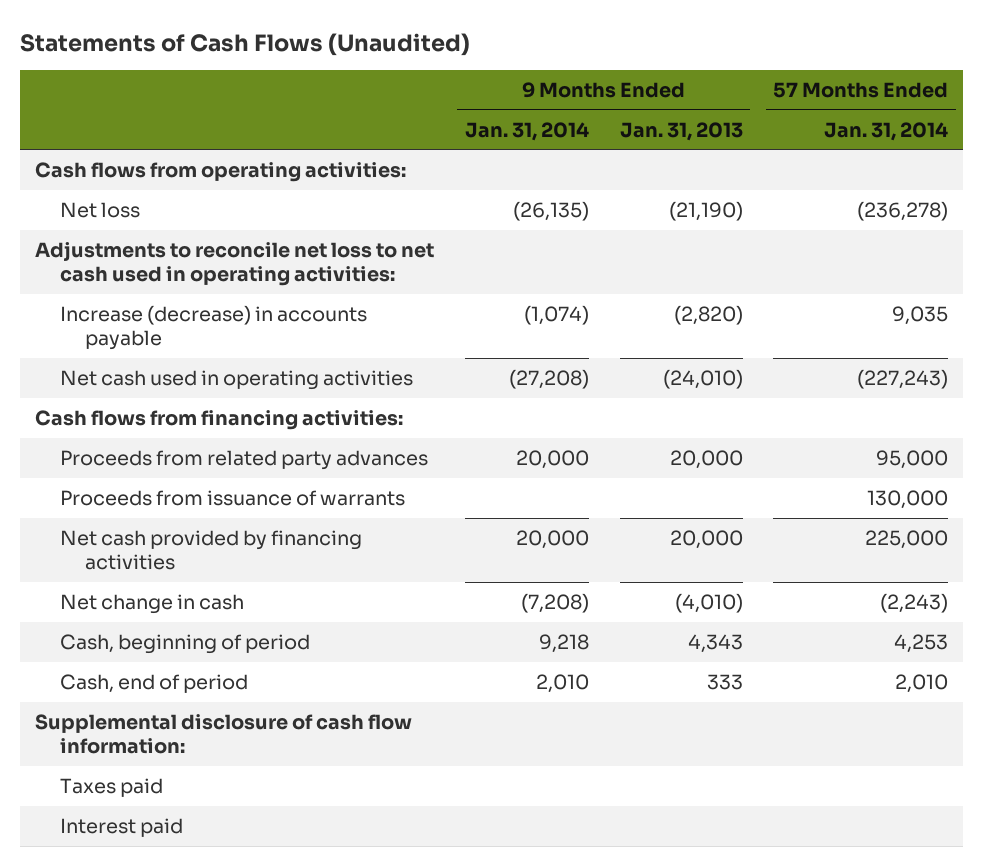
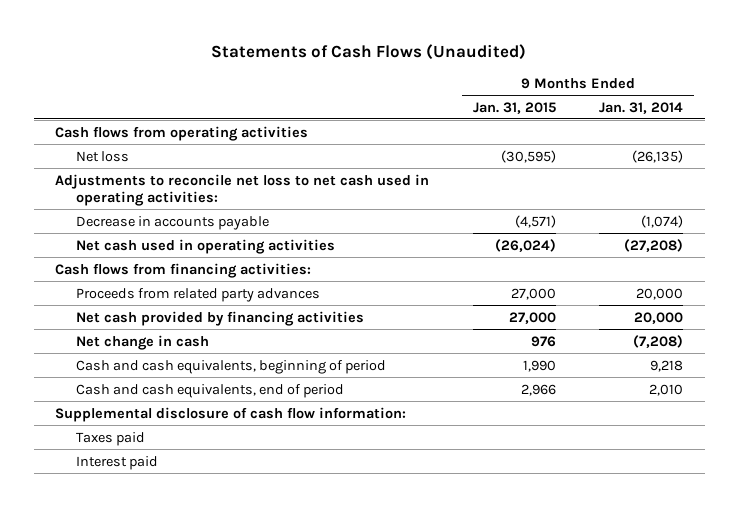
- | 9 Months Ended Jan. 31, 2014 | 9 Months Ended Jan. 31, 2013 | 57 Months Ended Jan. 31, 2014
+ | 9 Months Ended Jan. 31, 2015 | 9 Months Ended Jan. 31, 2014
- Cash flows from operating activities:
+ Cash flows from operating activities
- Increase (decrease) in accounts payable | (1,074) | (2,820) | 9,035
+ Decrease in accounts payable | (4,571) | (1,074)
- Proceeds from issuance of warrants | | | 130,000
- Cash, beginning of period | 9,218 | 4,343 | 4,253
- Cash, end of period | 2,010 | 333 | 2,010
+ Cash and cash equivalents, beginning of period | 1,990 | 9,218
+ Cash and cash equivalents, end of period | 2,966 | 2,010

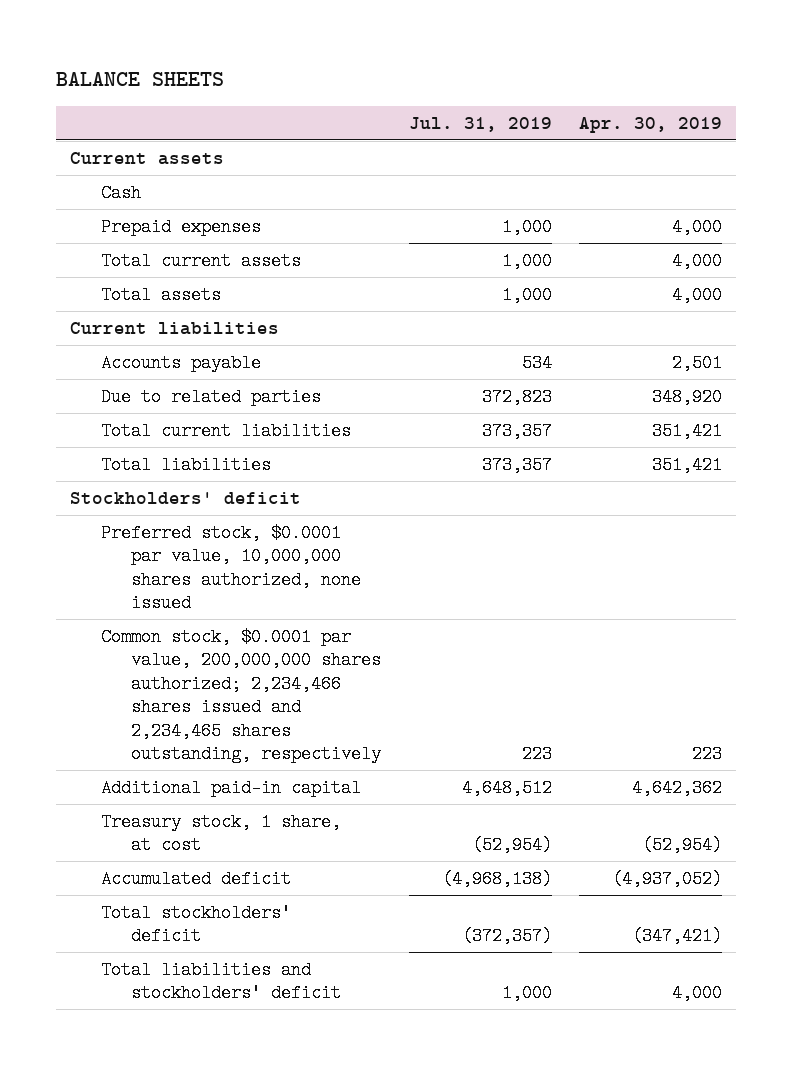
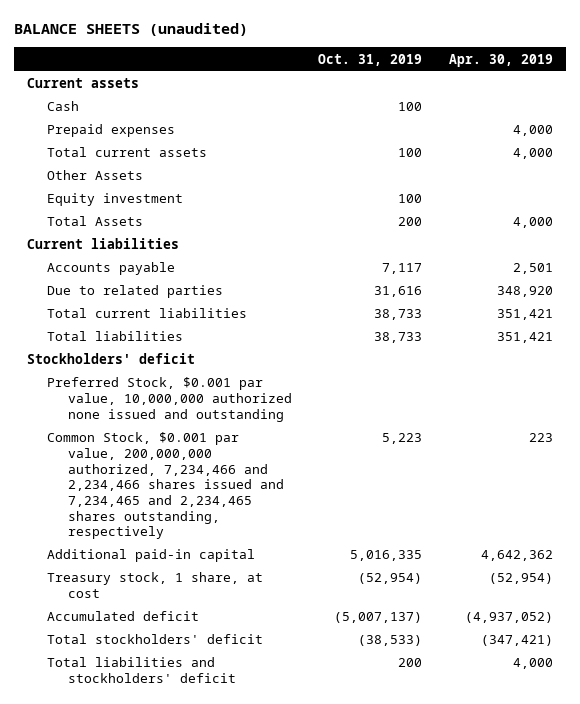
- BALANCE SHEETS
+ BALANCE SHEETS (unaudited)
- | Jul. 31, 2019 | Apr. 30, 2019
+ | Oct. 31, 2019 | Apr. 30, 2019
- Total assets | 1,000 | 4,000
+ Other Assets
+ Equity investment | 100 |
+ Total Assets | 200 | 4,000
- Preferred stock, $0.0001 par value, 10,000,000 shares authorized, none issued
- Common stock, $0.0001 par value, 200,000,000 shares authorized; 2,234,466 shares issued and 2,234,465 shares outstanding, respectively | 223 | 223
+ Preferred Stock, $0.001 par value, 10,000,000 authorized none issued and outstanding
+ Common Stock, $0.001 par value, 200,000,000 authorized, 7,234,466 and 2,234,466 shares issued and 7,234,465 and 2,234,465 shares outstanding, respectively | 5,223 | 223

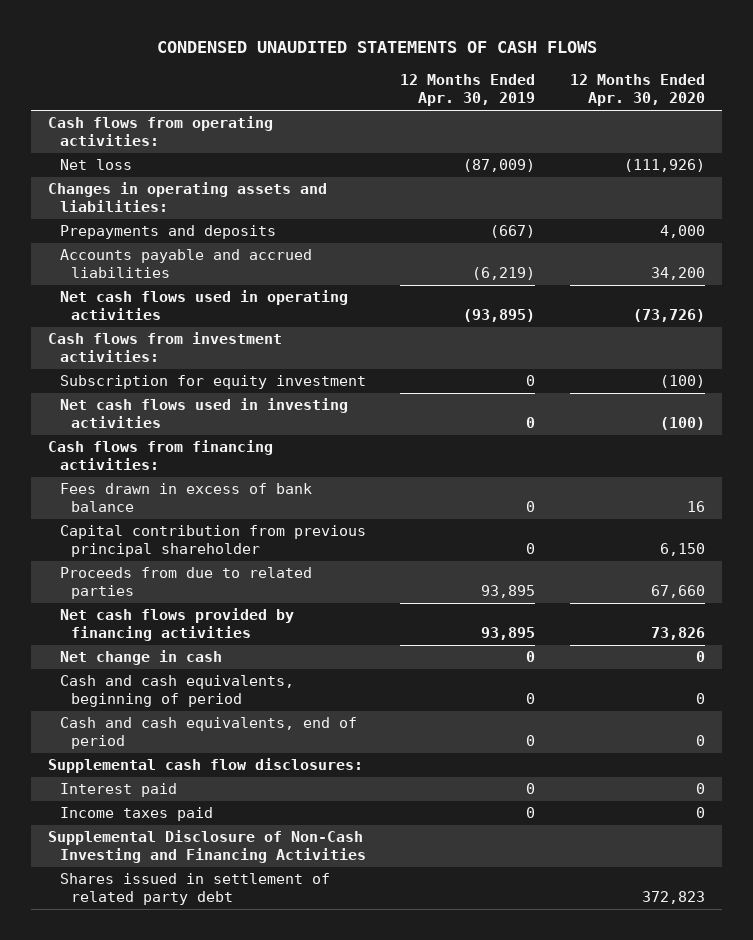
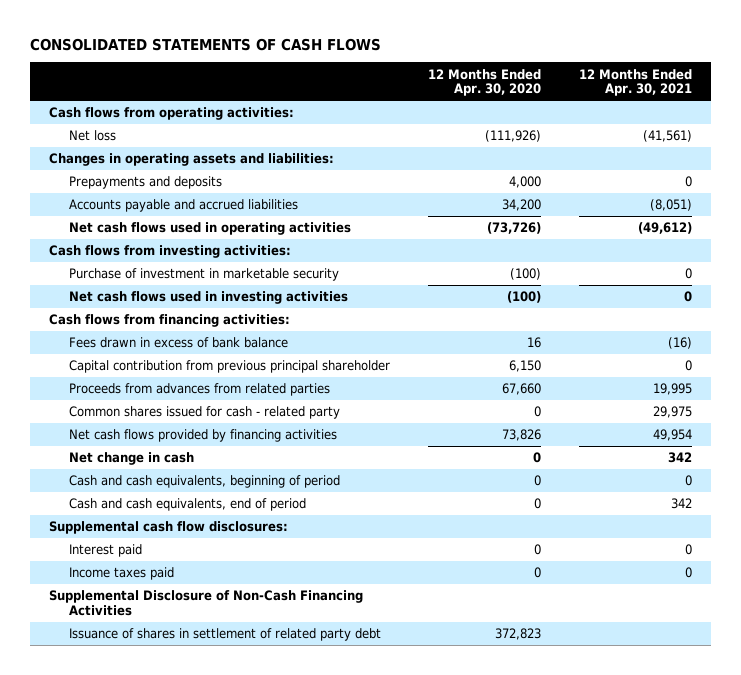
- CONDENSED UNAUDITED STATEMENTS OF CASH FLOWS
+ CONSOLIDATED STATEMENTS OF CASH FLOWS
- | 12 Months Ended Apr. 30, 2019 | 12 Months Ended Apr. 30, 2020
+ | 12 Months Ended Apr. 30, 2020 | 12 Months Ended Apr. 30, 2021
- Cash flows from investment activities:
- Subscription for equity investment | 0 | (100)
+ Cash flows from investing activities:
+ Purchase of investment in marketable security | (100) | 0
- Proceeds from due to related parties | 93,895 | 67,660
+ Proceeds from advances from related parties | 67,660 | 19,995
+ Common shares issued for cash - related party | 0 | 29,975
- Supplemental Disclosure of Non-Cash Investing and Financing Activities
- Shares issued in settlement of related party debt | | 372,823
+ Supplemental Disclosure of Non-Cash Financing Activities
+ Issuance of shares in settlement of related party debt | 372,823 |

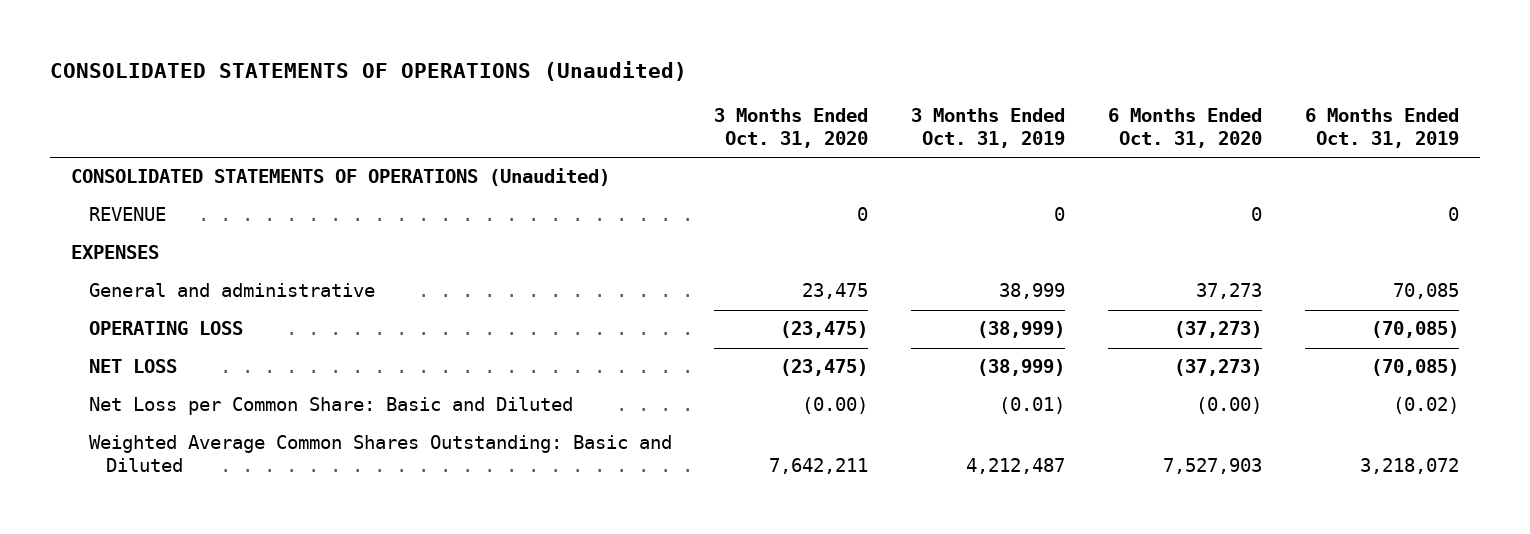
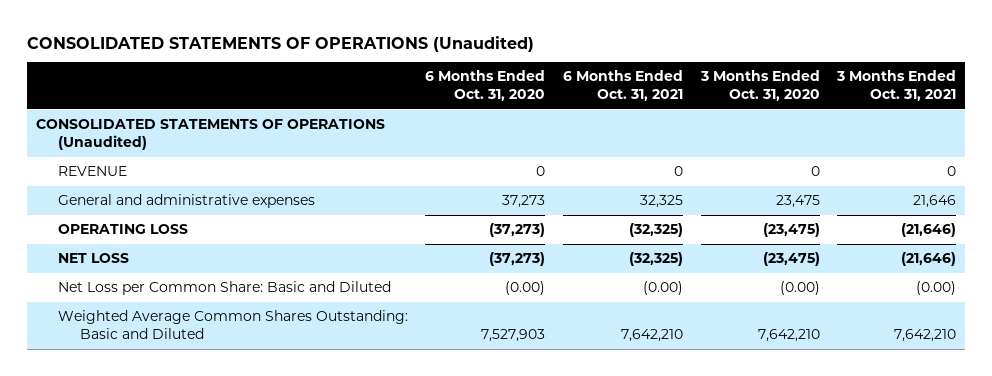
- | 3 Months Ended Oct. 31, 2020 | 3 Months Ended Oct. 31, 2019 | 6 Months Ended Oct. 31, 2020 | 6 Months Ended Oct. 31, 2019
+ | 6 Months Ended Oct. 31, 2020 | 6 Months Ended Oct. 31, 2021 | 3 Months Ended Oct. 31, 2020 | 3 Months Ended Oct. 31, 2021
- EXPENSES
- General and administrative | 23,475 | 38,999 | 37,273 | 70,085
+ General and administrative expenses | 37,273 | 32,325 | 23,475 | 21,646
- Weighted Average Common Shares Outstanding: Basic and Diluted | 7,642,211 | 4,212,487 | 7,527,903 | 3,218,072
+ Weighted Average Common Shares Outstanding: Basic and Diluted | 7,527,903 | 7,642,210 | 7,642,210 | 7,642,210

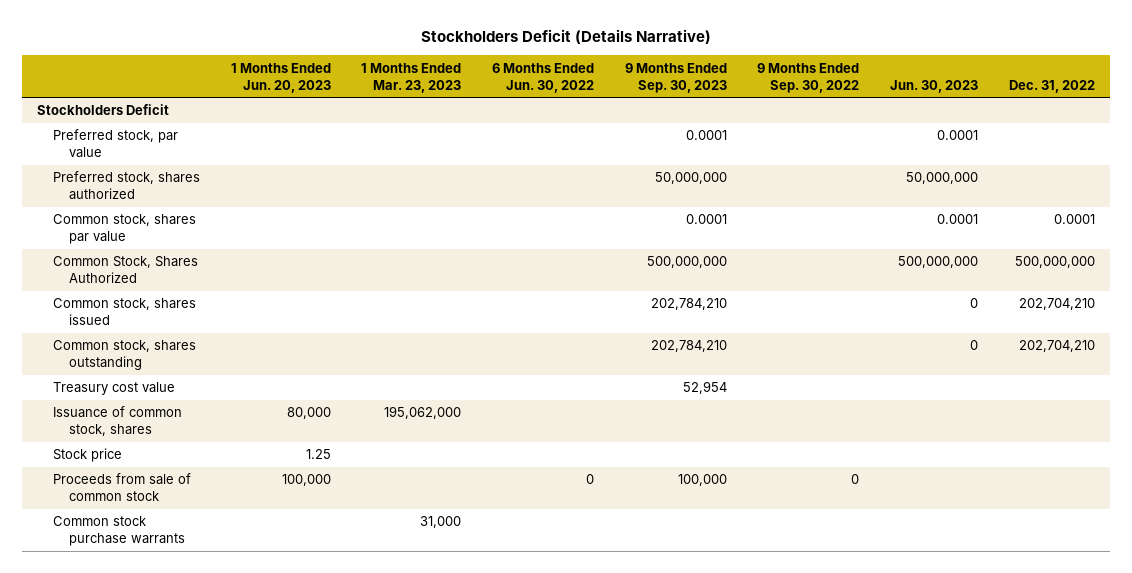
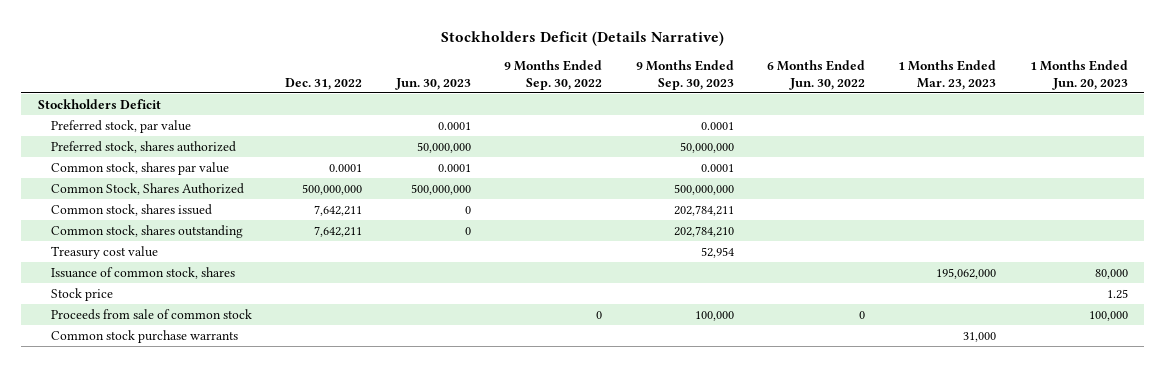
- | 1 Months Ended Jun. 20, 2023 | 1 Months Ended Mar. 23, 2023 | 6 Months Ended Jun. 30, 2022 | 9 Months Ended Sep. 30, 2023 | 9 Months Ended Sep. 30, 2022 | Jun. 30, 2023 | Dec. 31, 2022
+ | Dec. 31, 2022 | Jun. 30, 2023 | 9 Months Ended Sep. 30, 2022 | 9 Months Ended Sep. 30, 2023 | 6 Months Ended Jun. 30, 2022 | 1 Months Ended Mar. 23, 2023 | 1 Months Ended Jun. 20, 2023
- Common stock, shares issued | | | | 202,784,210 | | 0 | 202,704,210
- Common stock, shares outstanding | | | | 202,784,210 | | 0 | 202,704,210
+ Common stock, shares issued | 7,642,211 | 0 | | 202,784,211 | | |
+ Common stock, shares outstanding | 7,642,211 | 0 | | 202,784,210 | | |

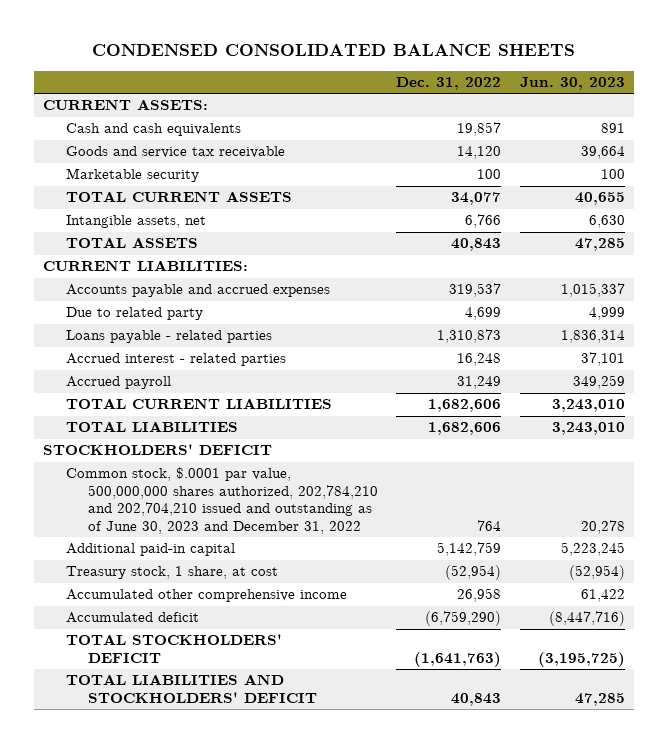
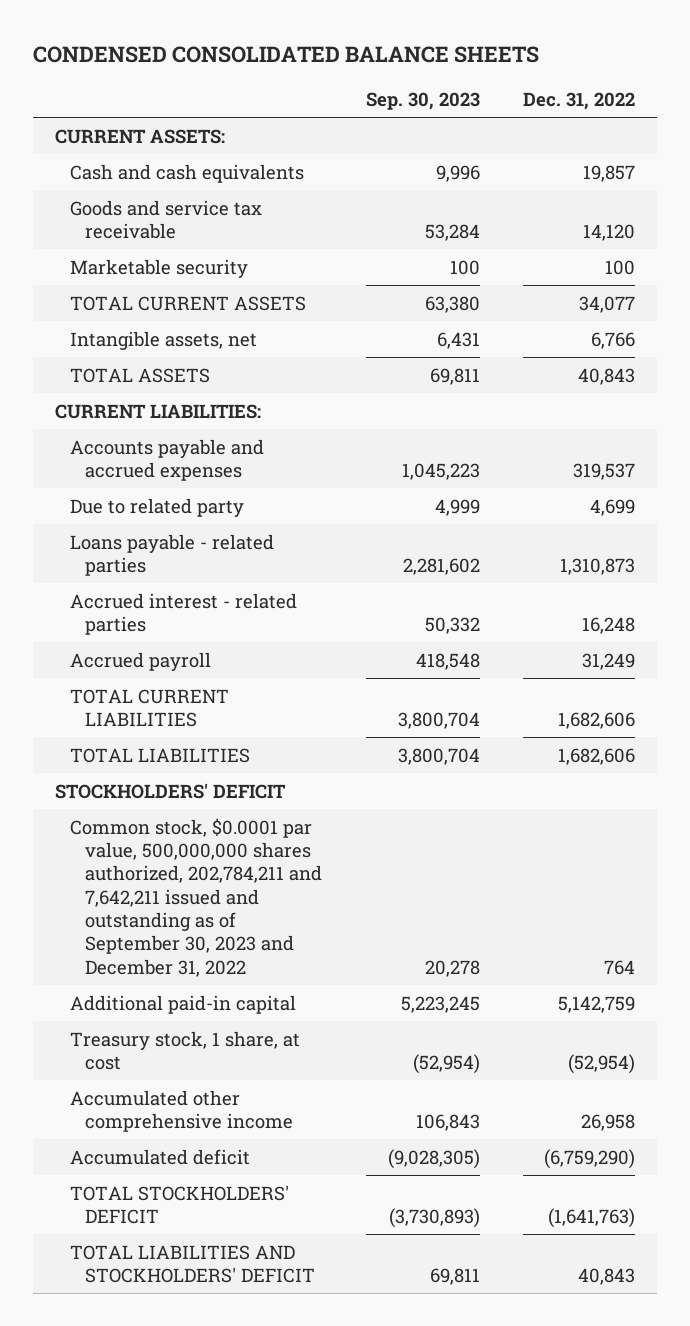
- | Dec. 31, 2022 | Jun. 30, 2023
+ | Sep. 30, 2023 | Dec. 31, 2022
- Common stock, $.0001 par value, 500,000,000 shares authorized, 202,784,210 and 202,704,210 issued and outstanding as of June 30, 2023 and December 31, 2022 | 764 | 20,278
+ Common stock, $0.0001 par value, 500,000,000 shares authorized, 202,784,211 and 7,642,211 issued and outstanding as of September 30, 2023 and December 31, 2022 | 20,278 | 764

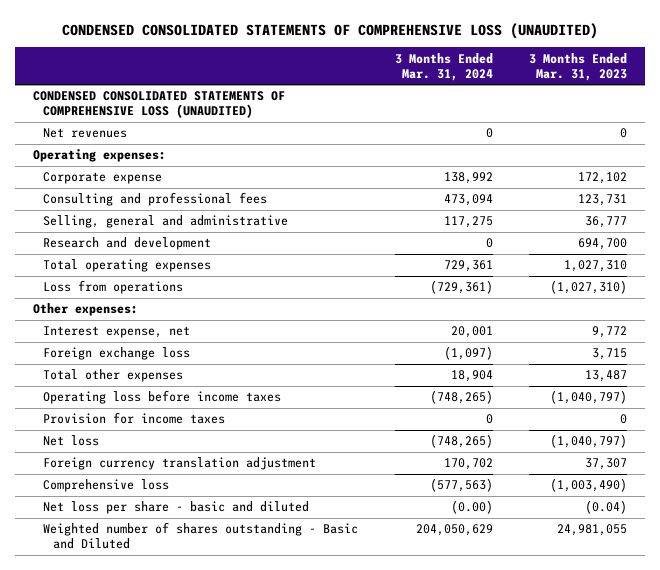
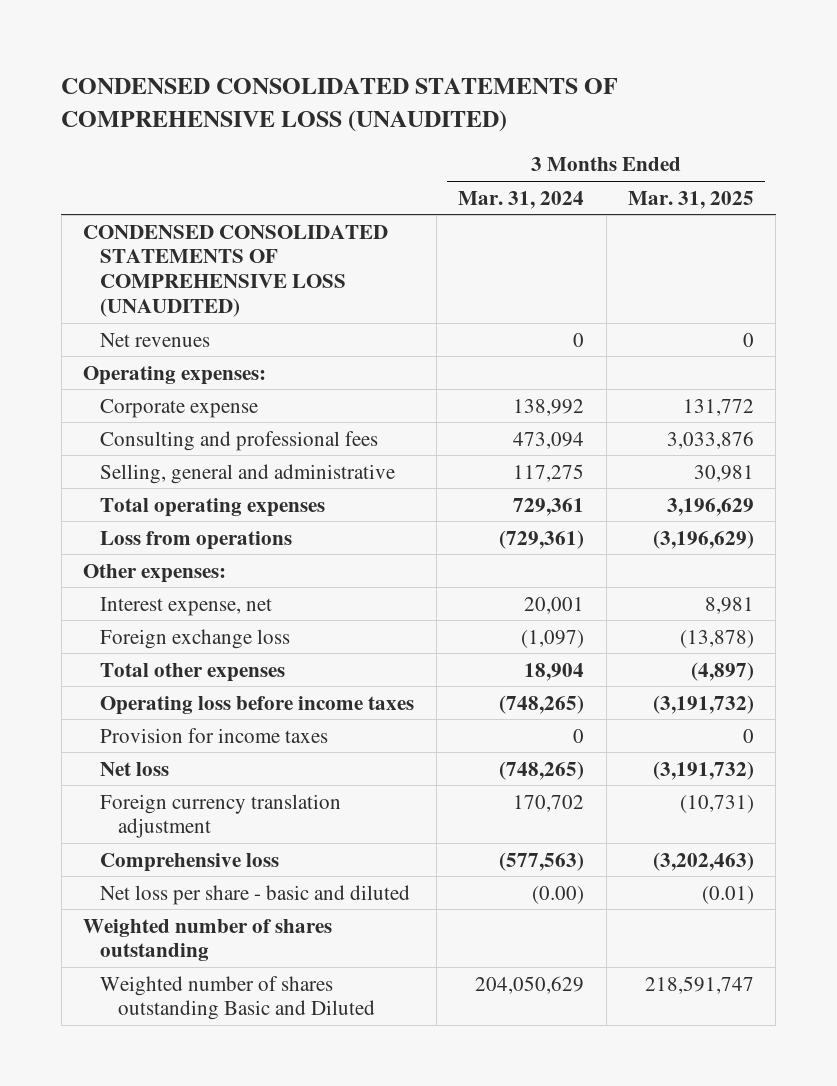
- | 3 Months Ended Mar. 31, 2024 | 3 Months Ended Mar. 31, 2023
+ | 3 Months Ended Mar. 31, 2024 | 3 Months Ended Mar. 31, 2025
- Research and development | 0 | 694,700
- Weighted number of shares outstanding - Basic and Diluted | 204,050,629 | 24,981,055
+ Weighted number of shares outstanding
+ Weighted number of shares outstanding Basic and Diluted | 204,050,629 | 218,591,747

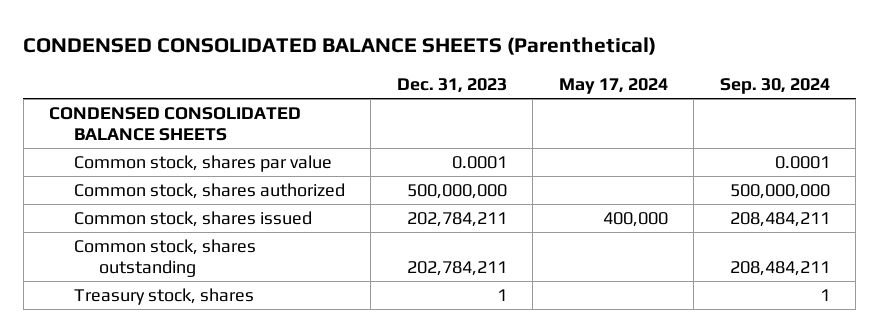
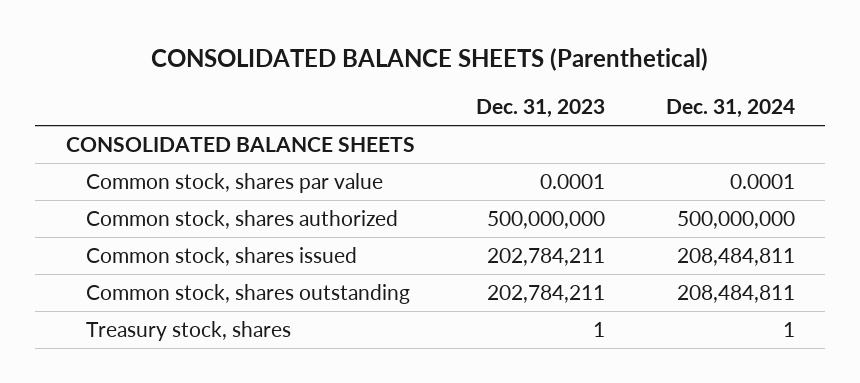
- CONDENSED CONSOLIDATED BALANCE SHEETS (Parenthetical)
+ CONSOLIDATED BALANCE SHEETS (Parenthetical)
- | Dec. 31, 2023 | May 17, 2024 | Sep. 30, 2024
+ | Dec. 31, 2023 | Dec. 31, 2024
- CONDENSED CONSOLIDATED BALANCE SHEETS
+ CONSOLIDATED BALANCE SHEETS

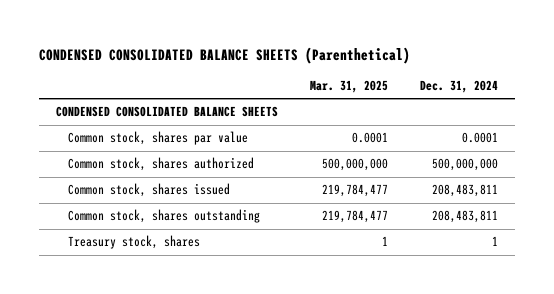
- CONSOLIDATED BALANCE SHEETS (Parenthetical)
+ CONDENSED CONSOLIDATED BALANCE SHEETS (Parenthetical)
- | Dec. 31, 2023 | Dec. 31, 2024
+ | Mar. 31, 2025 | Dec. 31, 2024
- CONSOLIDATED BALANCE SHEETS
+ CONDENSED CONSOLIDATED BALANCE SHEETS
- Common stock, shares issued | 202,784,211 | 208,484,811
- Common stock, shares outstanding | 202,784,211 | 208,484,811
+ Common stock, shares issued | 219,784,477 | 208,483,811
+ Common stock, shares outstanding | 219,784,477 | 208,483,811

